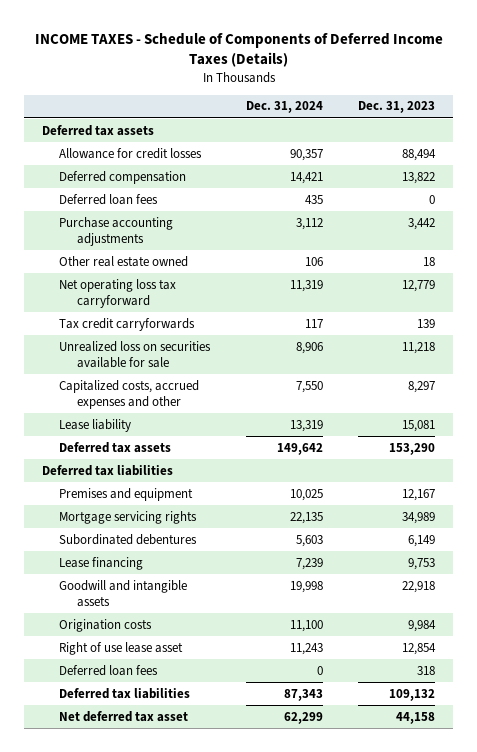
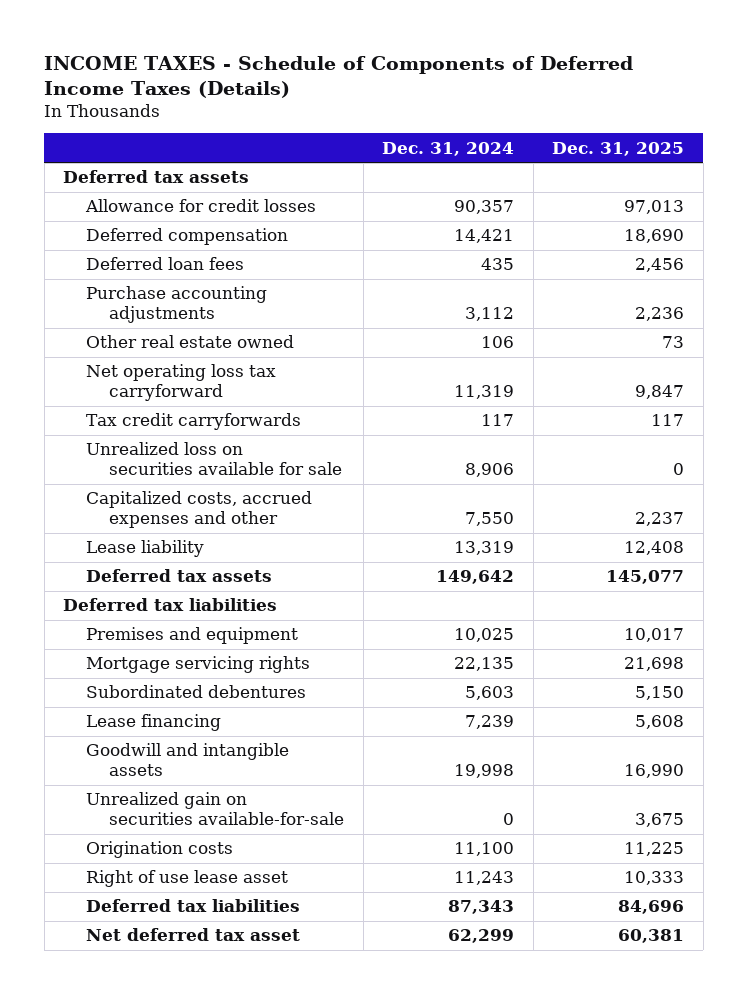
- | Dec. 31, 2024 | Dec. 31, 2023
+ | Dec. 31, 2024 | Dec. 31, 2025
+ Unrealized gain on securities available-for-sale | 0 | 3,675
- Deferred loan fees | 0 | 318

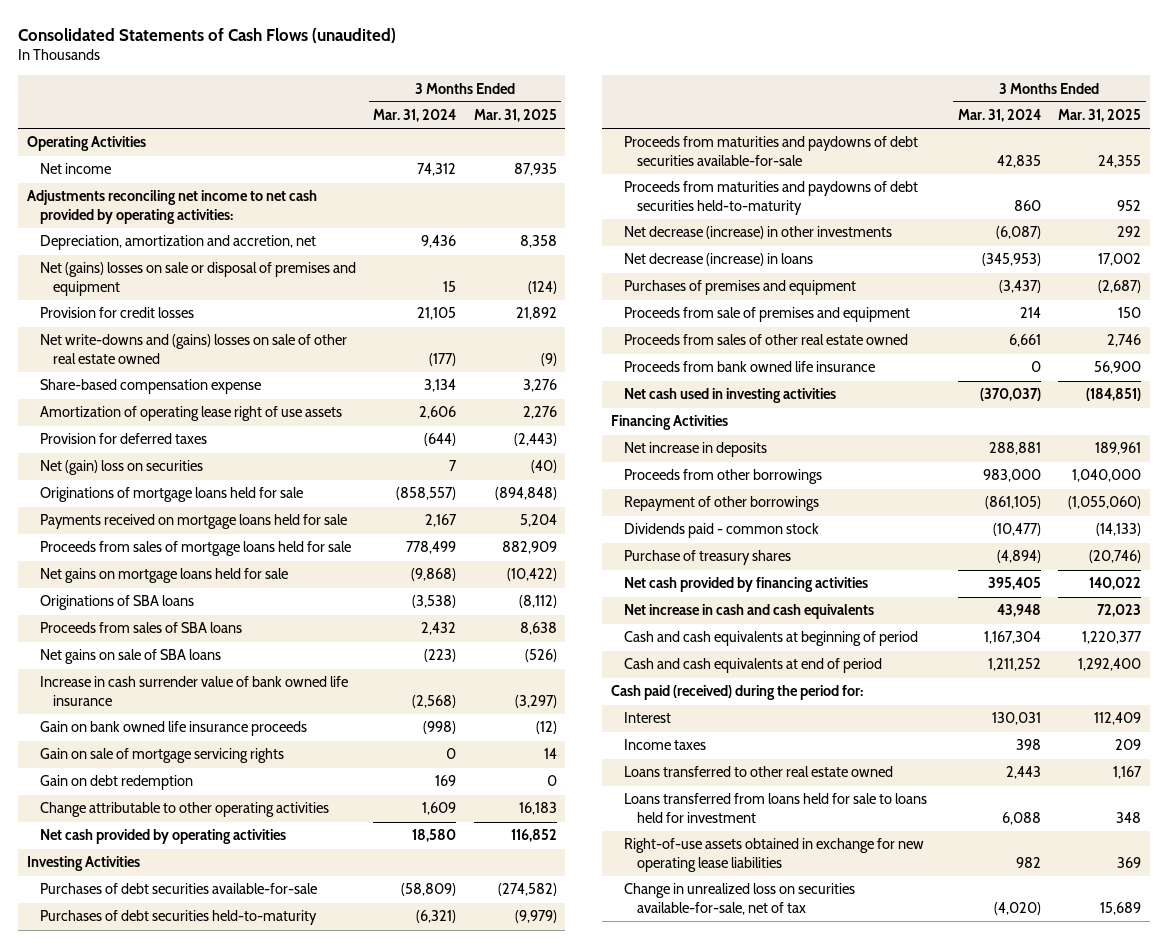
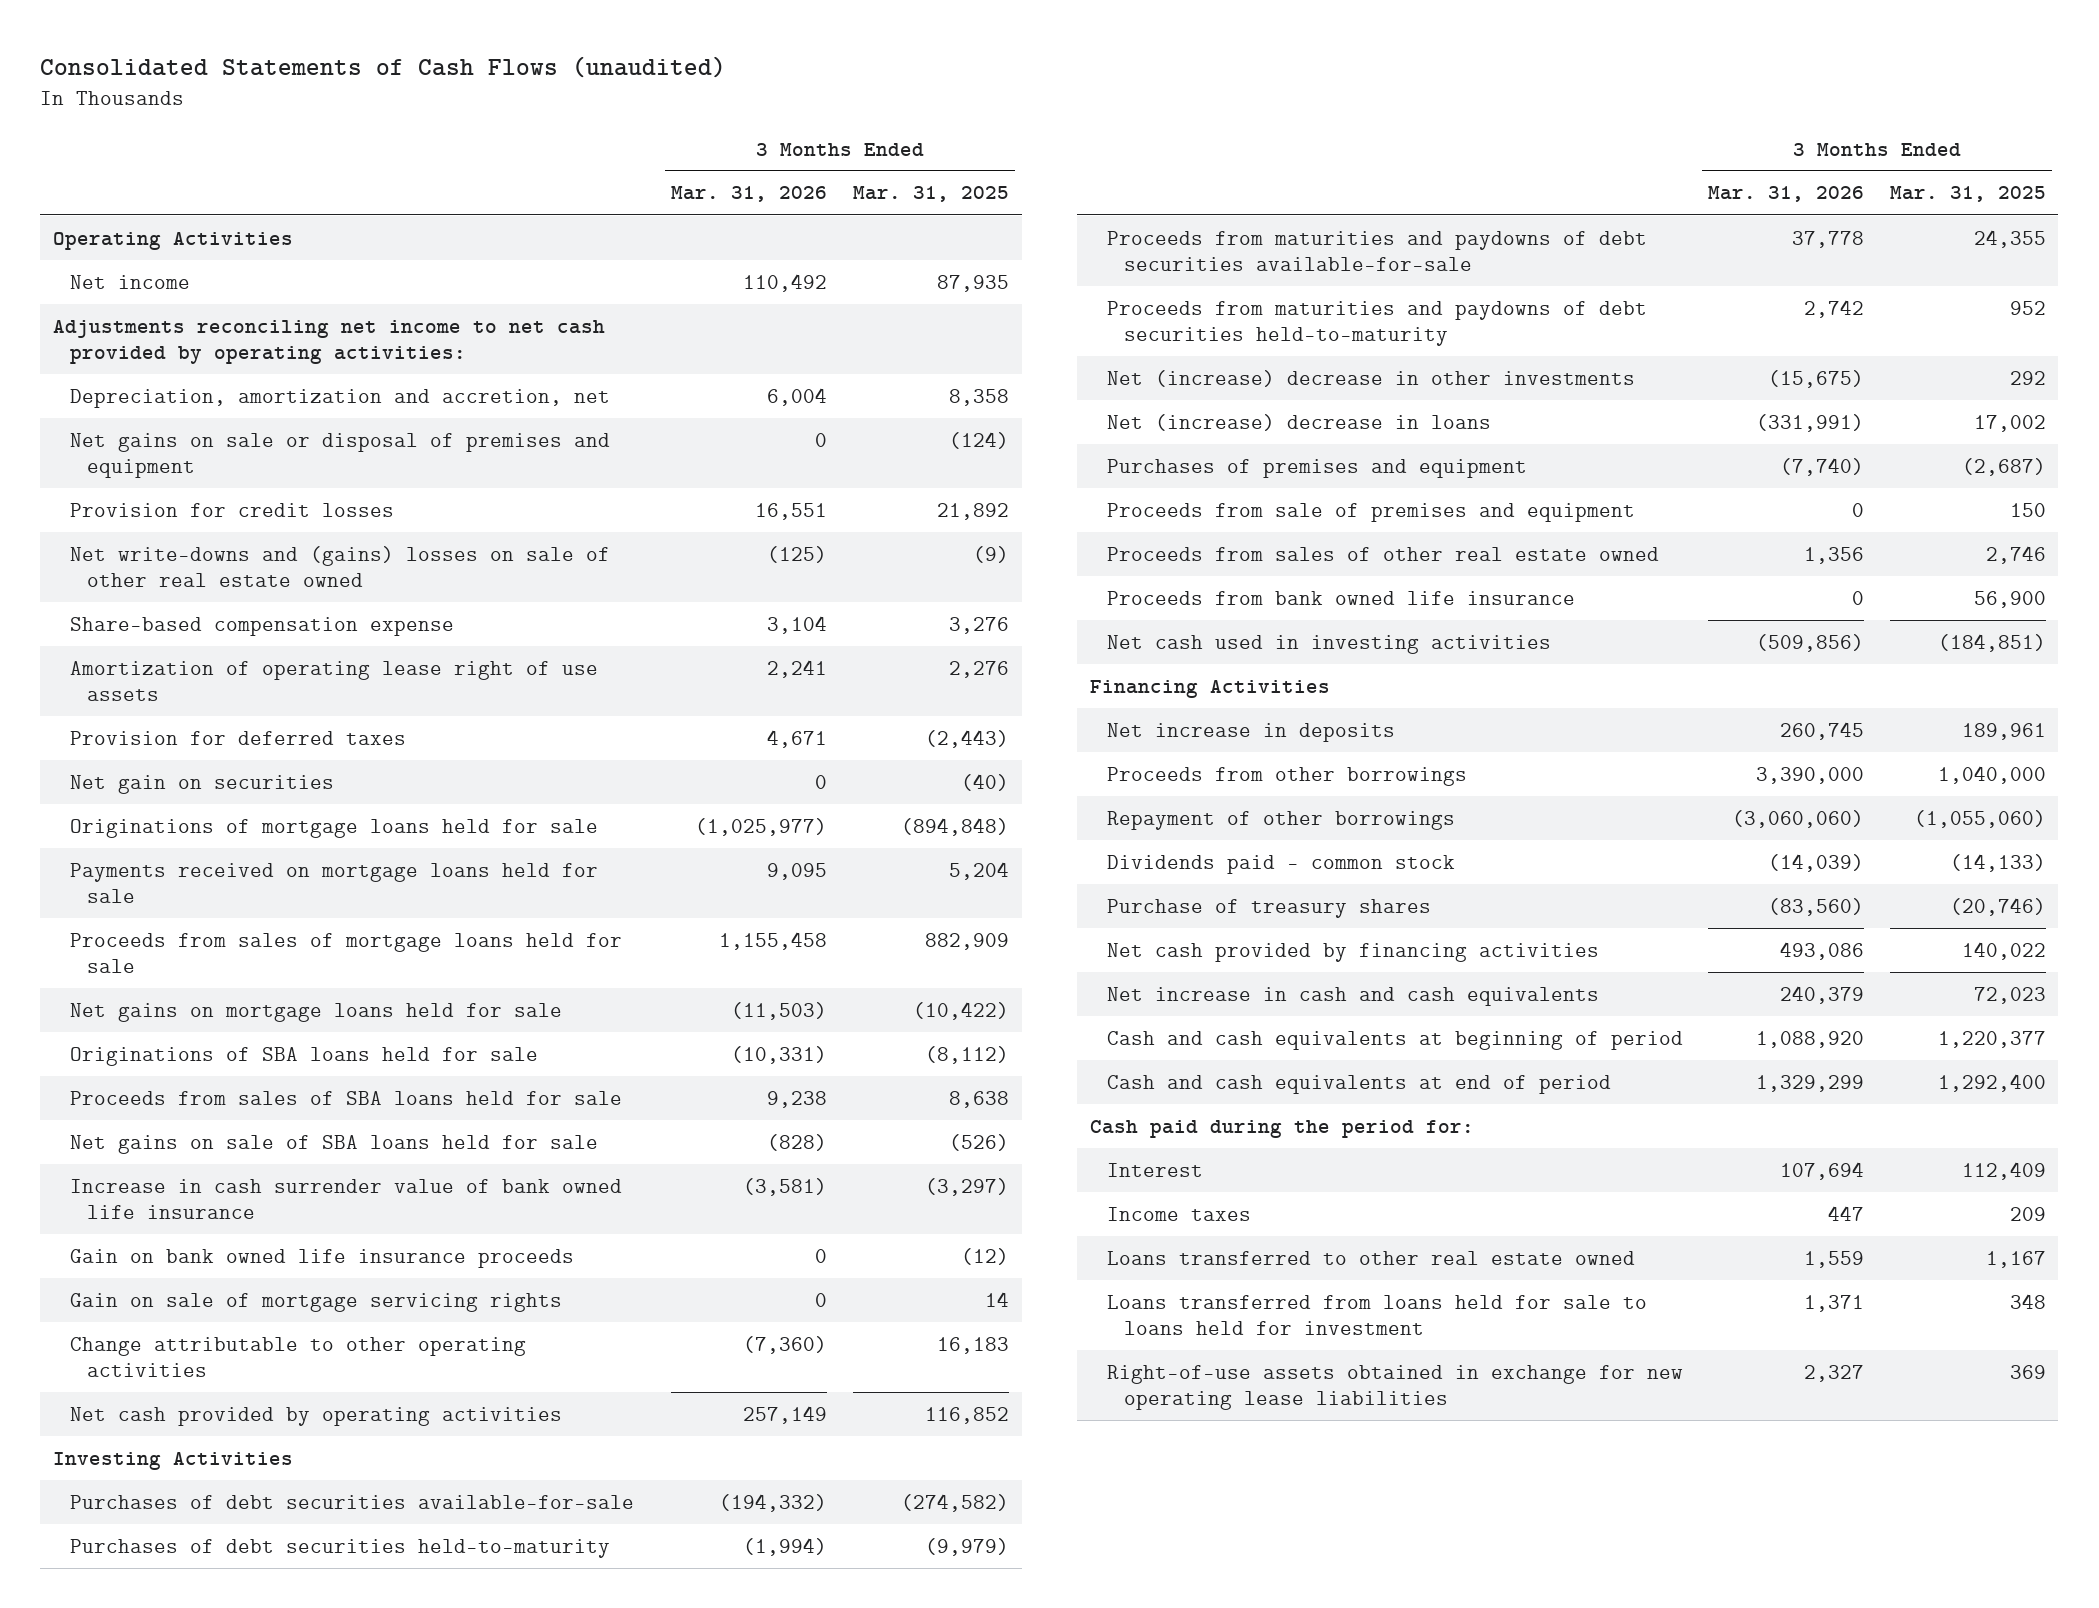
- | 3 Months Ended Mar. 31, 2024 | 3 Months Ended Mar. 31, 2025
+ | 3 Months Ended Mar. 31, 2026 | 3 Months Ended Mar. 31, 2025
- Net (gains) losses on sale or disposal of premises and equipment | 15 | (124)
+ Net gains on sale or disposal of premises and equipment | 0 | (124)
- Net (gain) loss on securities | 7 | (40)
+ Net gain on securities | 0 | (40)
- Originations of SBA loans | (3,538) | (8,112)
- Proceeds from sales of SBA loans | 2,432 | 8,638
- Net gains on sale of SBA loans | (223) | (526)
+ Originations of SBA loans held for sale | (10,331) | (8,112)
+ Proceeds from sales of SBA loans held for sale | 9,238 | 8,638
+ Net gains on sale of SBA loans held for sale | (828) | (526)
- Gain on debt redemption | 169 | 0
- Net decrease (increase) in other investments | (6,087) | 292
- Net decrease (increase) in loans | (345,953) | 17,002
+ Net (increase) decrease in other investments | (15,675) | 292
+ Net (increase) decrease in loans | (331,991) | 17,002
- Cash paid (received) during the period for:
+ Cash paid during the period for:
- Change in unrealized loss on securities available-for-sale, net of tax | (4,020) | 15,689

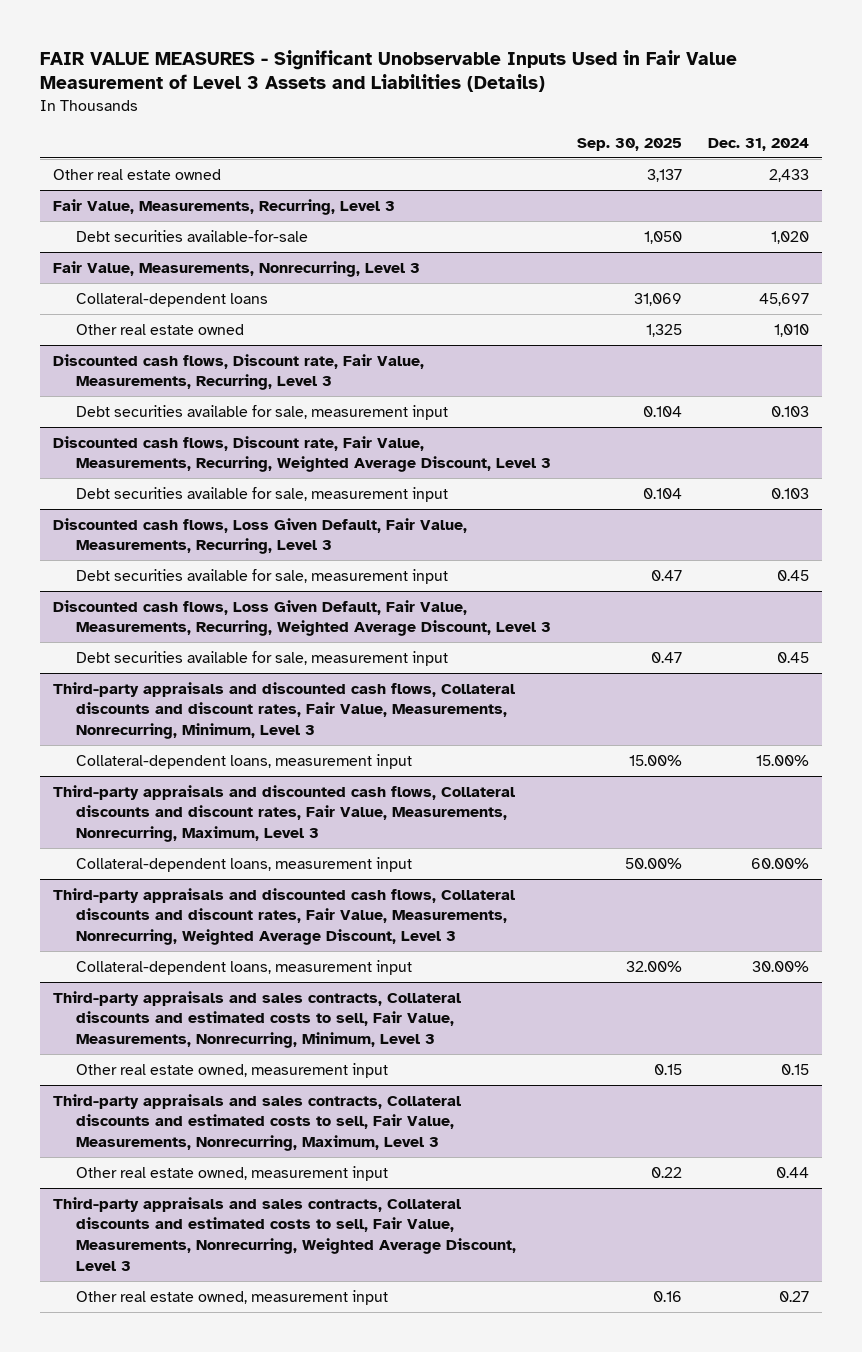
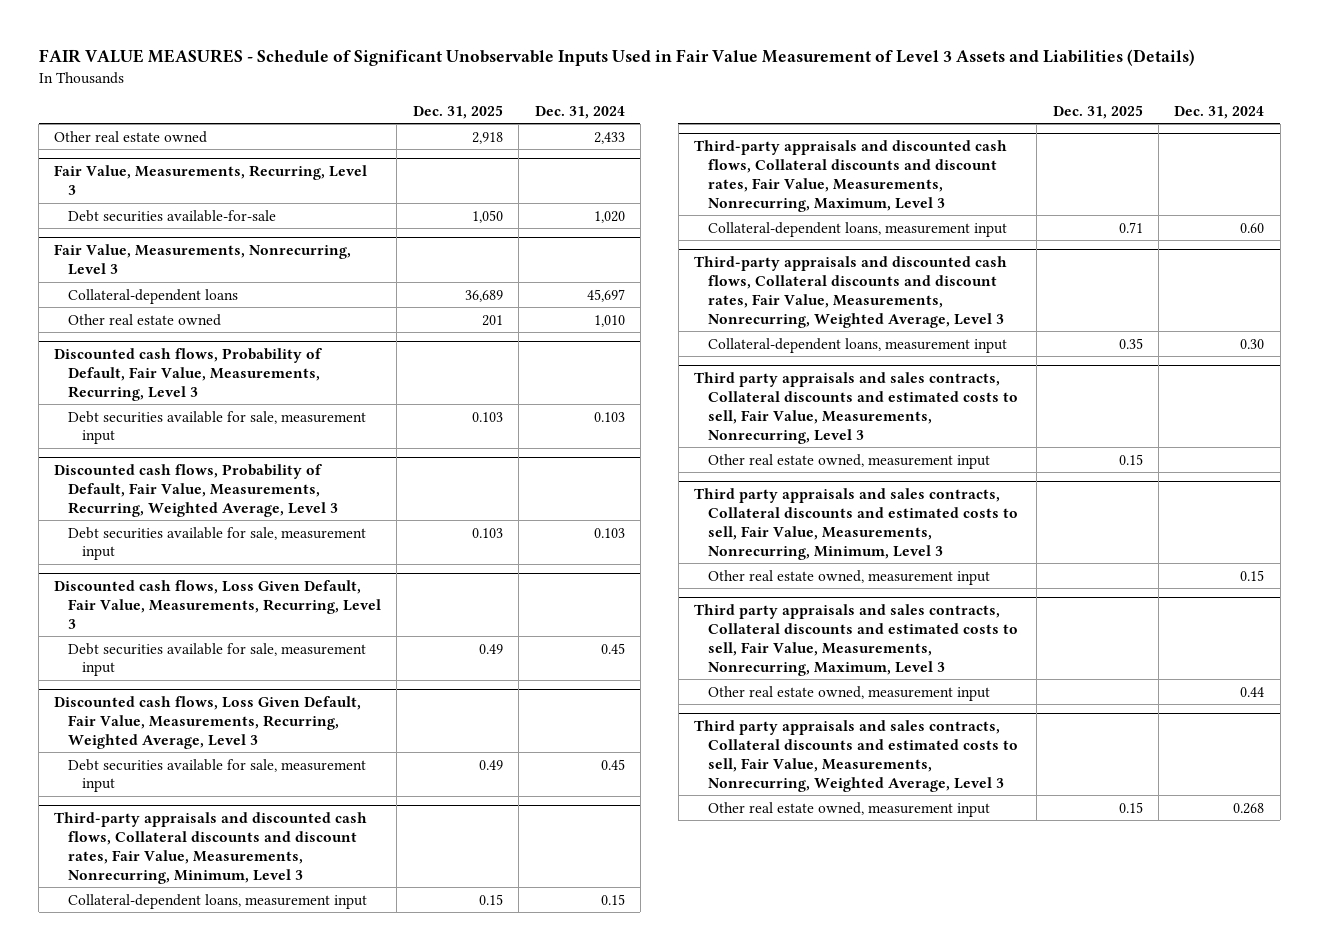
- FAIR VALUE MEASURES - Significant Unobservable Inputs Used in Fair Value Measurement of Level 3 Assets and Liabilities (Details)
+ FAIR VALUE MEASURES - Schedule of Significant Unobservable Inputs Used in Fair Value Measurement of Level 3 Assets and Liabilities (Details)
- | Sep. 30, 2025 | Dec. 31, 2024
+ | Dec. 31, 2025 | Dec. 31, 2024
- Discounted cash flows, Discount rate, Fair Value, Measurements, Recurring, Level 3
+ Discounted cash flows, Probability of Default, Fair Value, Measurements, Recurring, Level 3
- Discounted cash flows, Discount rate, Fair Value, Measurements, Recurring, Weighted Average Discount, Level 3
+ Discounted cash flows, Probability of Default, Fair Value, Measurements, Recurring, Weighted Average, Level 3
- Discounted cash flows, Loss Given Default, Fair Value, Measurements, Recurring, Weighted Average Discount, Level 3
+ Discounted cash flows, Loss Given Default, Fair Value, Measurements, Recurring, Weighted Average, Level 3
@ Third-party appraisals and discounted cash flows, Collateral discounts and discount rates, Fair Value, Measurements, Nonrecurring, Minimum, Level 3
- Collateral-dependent loans, measurement input | 15.00% | 15.00%
+ Collateral-dependent loans, measurement input | 0.15 | 0.15
@ Third-party appraisals and discounted cash flows, Collateral discounts and discount rates, Fair Value, Measurements, Nonrecurring, Maximum, Level 3
- Collateral-dependent loans, measurement input | 50.00% | 60.00%
- Third-party appraisals and discounted cash flows, Collateral discounts and discount rates, Fair Value, Measurements, Nonrecurring, Weighted Average Discount, Level 3
- Collateral-dependent loans, measurement input | 32.00% | 30.00%
- Third-party appraisals and sales contracts, Collateral discounts and estimated costs to sell, Fair Value, Measurements, Nonrecurring, Minimum, Level 3
@ Third-party appraisals and discounted cash flows, Collateral discounts and discount rates, Fair Value, Measurements, Nonrecurring, Maximum, Level 3
+ Collateral-dependent loans, measurement input | 0.71 | 0.60
+ Third-party appraisals and discounted cash flows, Collateral discounts and discount rates, Fair Value, Measurements, Nonrecurring, Weighted Average, Level 3
+ Collateral-dependent loans, measurement input | 0.35 | 0.30
+ Third party appraisals and sales contracts, Collateral discounts and estimated costs to sell, Fair Value, Measurements, Nonrecurring, Level 3
+ Other real estate owned, measurement input | 0.15 |
+ Third party appraisals and sales contracts, Collateral discounts and estimated costs to sell, Fair Value, Measurements, Nonrecurring, Minimum, Level 3
- Third-party appraisals and sales contracts, Collateral discounts and estimated costs to sell, Fair Value, Measurements, Nonrecurring, Maximum, Level 3
+ Third party appraisals and sales contracts, Collateral discounts and estimated costs to sell, Fair Value, Measurements, Nonrecurring, Maximum, Level 3
- Third-party appraisals and sales contracts, Collateral discounts and estimated costs to sell, Fair Value, Measurements, Nonrecurring, Weighted Average Discount, Level 3
- Other real estate owned, measurement input | 0.16 | 0.27
+ Third party appraisals and sales contracts, Collateral discounts and estimated costs to sell, Fair Value, Measurements, Nonrecurring, Weighted Average, Level 3
+ Other real estate owned, measurement input | 0.15 | 0.268

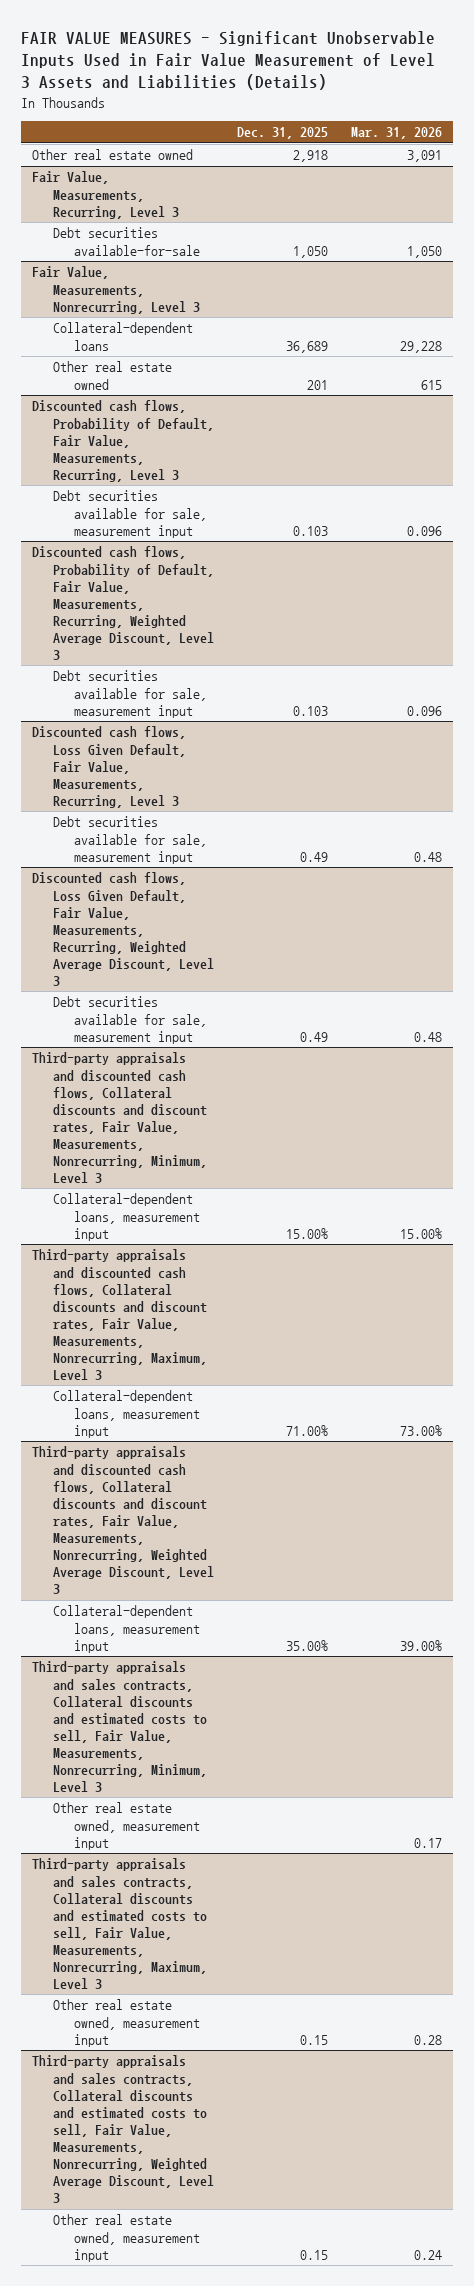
- FAIR VALUE MEASURES - Schedule of Significant Unobservable Inputs Used in Fair Value Measurement of Level 3 Assets and Liabilities (Details)
+ FAIR VALUE MEASURES - Significant Unobservable Inputs Used in Fair Value Measurement of Level 3 Assets and Liabilities (Details)
- | Dec. 31, 2025 | Dec. 31, 2024
+ | Dec. 31, 2025 | Mar. 31, 2026
- Discounted cash flows, Probability of Default, Fair Value, Measurements, Recurring, Weighted Average, Level 3
+ Discounted cash flows, Probability of Default, Fair Value, Measurements, Recurring, Weighted Average Discount, Level 3
- Discounted cash flows, Loss Given Default, Fair Value, Measurements, Recurring, Weighted Average, Level 3
+ Discounted cash flows, Loss Given Default, Fair Value, Measurements, Recurring, Weighted Average Discount, Level 3
@ Third-party appraisals and discounted cash flows, Collateral discounts and discount rates, Fair Value, Measurements, Nonrecurring, Minimum, Level 3
- Collateral-dependent loans, measurement input | 0.15 | 0.15
+ Collateral-dependent loans, measurement input | 15.00% | 15.00%
@ Third-party appraisals and discounted cash flows, Collateral discounts and discount rates, Fair Value, Measurements, Nonrecurring, Maximum, Level 3
- Collateral-dependent loans, measurement input | 0.71 | 0.60
- Third-party appraisals and discounted cash flows, Collateral discounts and discount rates, Fair Value, Measurements, Nonrecurring, Weighted Average, Level 3
- Collateral-dependent loans, measurement input | 0.35 | 0.30
- Third party appraisals and sales contracts, Collateral discounts and estimated costs to sell, Fair Value, Measurements, Nonrecurring, Level 3
- Other real estate owned, measurement input | 0.15 |
- Third party appraisals and sales contracts, Collateral discounts and estimated costs to sell, Fair Value, Measurements, Nonrecurring, Minimum, Level 3
- Other real estate owned, measurement input | | 0.15
- Third party appraisals and sales contracts, Collateral discounts and estimated costs to sell, Fair Value, Measurements, Nonrecurring, Maximum, Level 3
@ Third-party appraisals and discounted cash flows, Collateral discounts and discount rates, Fair Value, Measurements, Nonrecurring, Maximum, Level 3
+ Collateral-dependent loans, measurement input | 71.00% | 73.00%
+ Third-party appraisals and discounted cash flows, Collateral discounts and discount rates, Fair Value, Measurements, Nonrecurring, Weighted Average Discount, Level 3
+ Collateral-dependent loans, measurement input | 35.00% | 39.00%
+ Third-party appraisals and sales contracts, Collateral discounts and estimated costs to sell, Fair Value, Measurements, Nonrecurring, Minimum, Level 3
- Third party appraisals and sales contracts, Collateral discounts and estimated costs to sell, Fair Value, Measurements, Nonrecurring, Weighted Average, Level 3
+ Third-party appraisals and sales contracts, Collateral discounts and estimated costs to sell, Fair Value, Measurements, Nonrecurring, Maximum, Level 3
+ Third-party appraisals and sales contracts, Collateral discounts and estimated costs to sell, Fair Value, Measurements, Nonrecurring, Weighted Average Discount, Level 3
+ Other real estate owned, measurement input | 0.15 | 0.24

